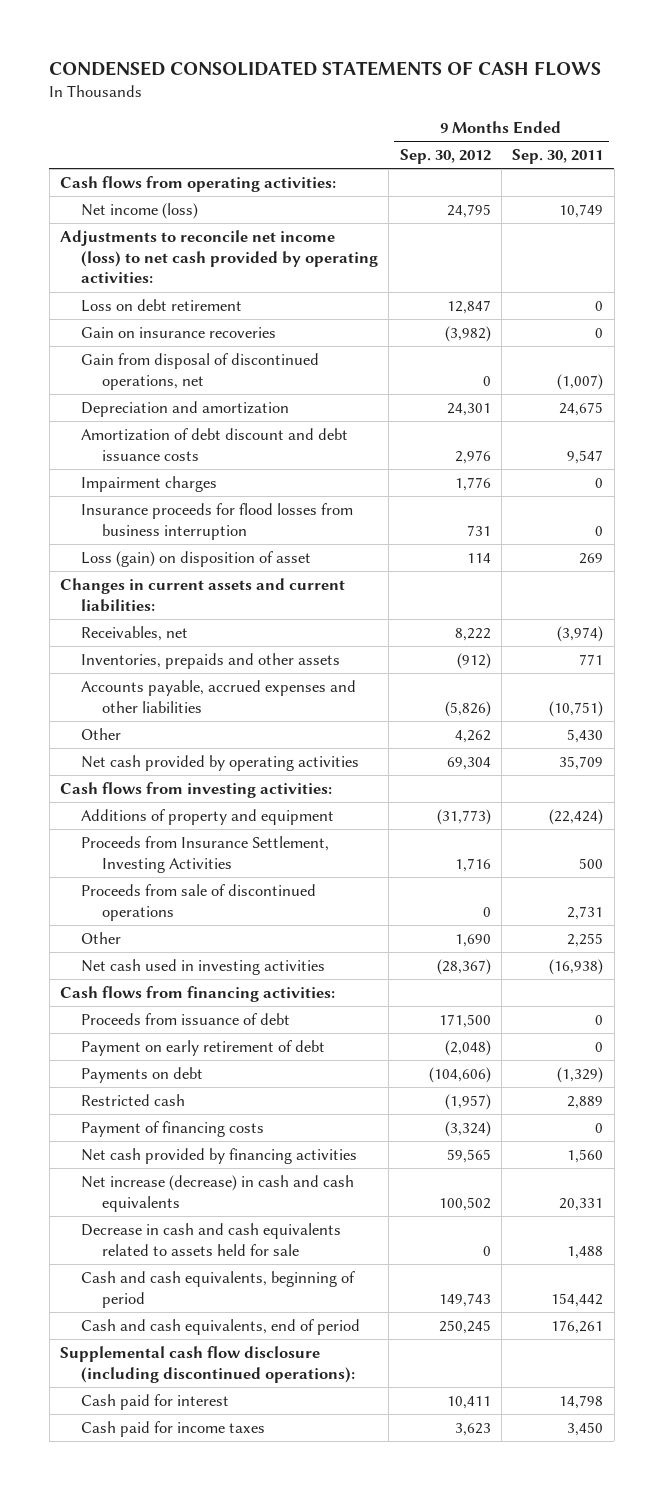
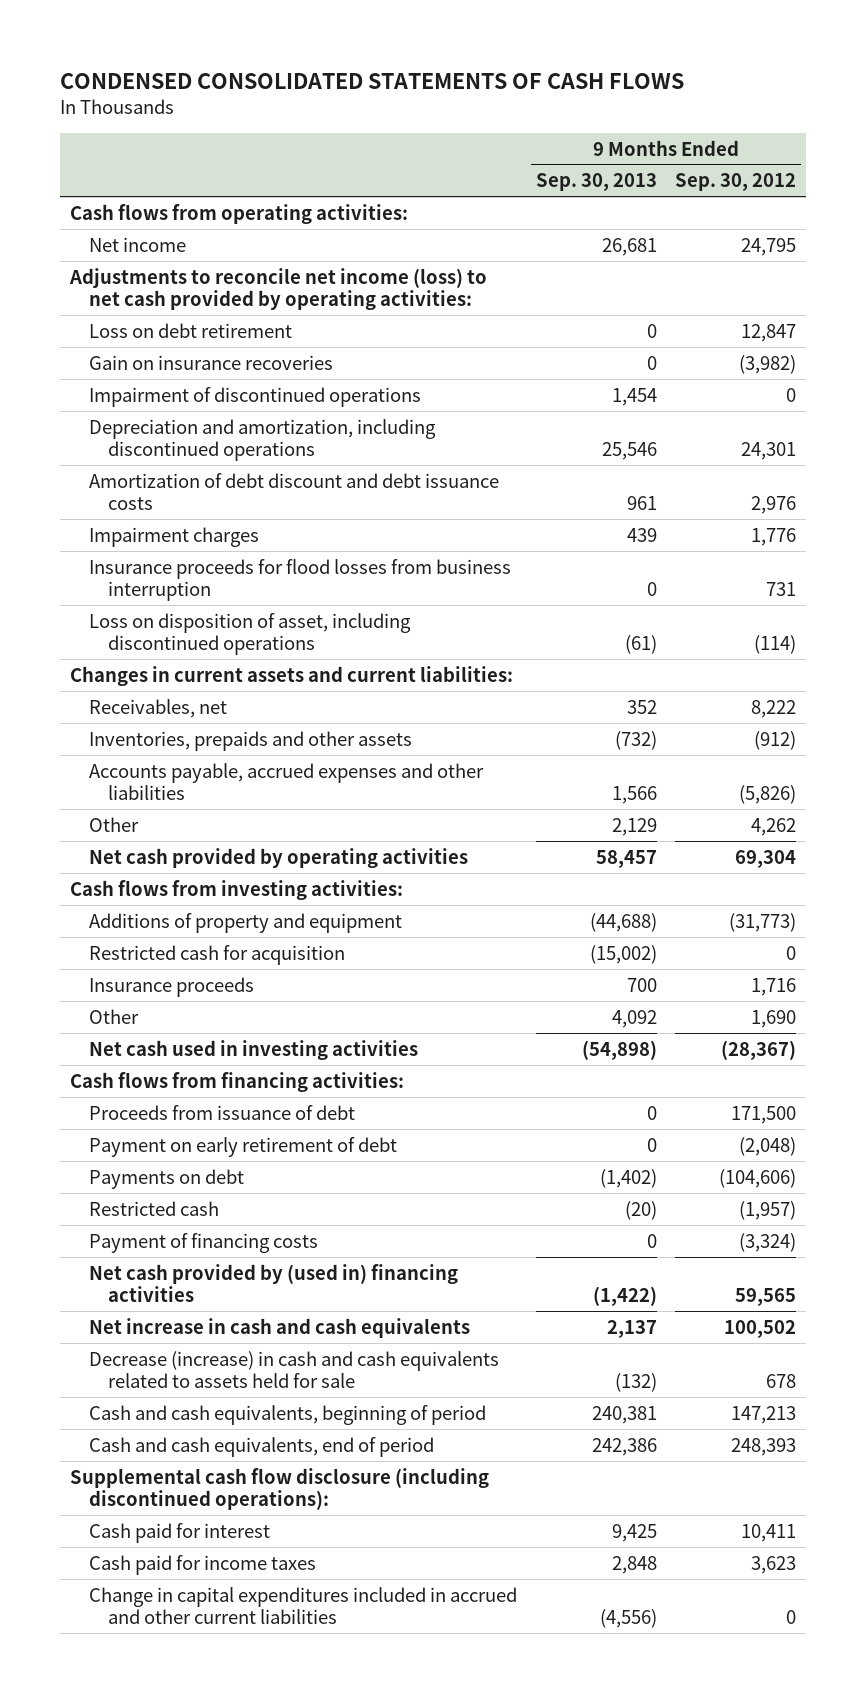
- | 9 Months Ended Sep. 30, 2012 | 9 Months Ended Sep. 30, 2011
+ | 9 Months Ended Sep. 30, 2013 | 9 Months Ended Sep. 30, 2012
- Net income (loss) | 24,795 | 10,749
+ Net income | 26,681 | 24,795
- Gain from disposal of discontinued operations, net | 0 | (1,007)
- Depreciation and amortization | 24,301 | 24,675
+ Impairment of discontinued operations | 1,454 | 0
+ Depreciation and amortization, including discontinued operations | 25,546 | 24,301
- Loss (gain) on disposition of asset | 114 | 269
+ Loss on disposition of asset, including discontinued operations | (61) | (114)
- Proceeds from Insurance Settlement, Investing Activities | 1,716 | 500
- Proceeds from sale of discontinued operations | 0 | 2,731
+ Restricted cash for acquisition | (15,002) | 0
+ Insurance proceeds | 700 | 1,716
- Net cash provided by financing activities | 59,565 | 1,560
- Net increase (decrease) in cash and cash equivalents | 100,502 | 20,331
- Decrease in cash and cash equivalents related to assets held for sale | 0 | 1,488
- Cash and cash equivalents, beginning of period | 149,743 | 154,442
- Cash and cash equivalents, end of period | 250,245 | 176,261
+ Net cash provided by (used in) financing activities | (1,422) | 59,565
+ Net increase in cash and cash equivalents | 2,137 | 100,502
+ Decrease (increase) in cash and cash equivalents related to assets held for sale | (132) | 678
+ Cash and cash equivalents, beginning of period | 240,381 | 147,213
+ Cash and cash equivalents, end of period | 242,386 | 248,393
+ Change in capital expenditures included in accrued and other current liabilities | (4,556) | 0

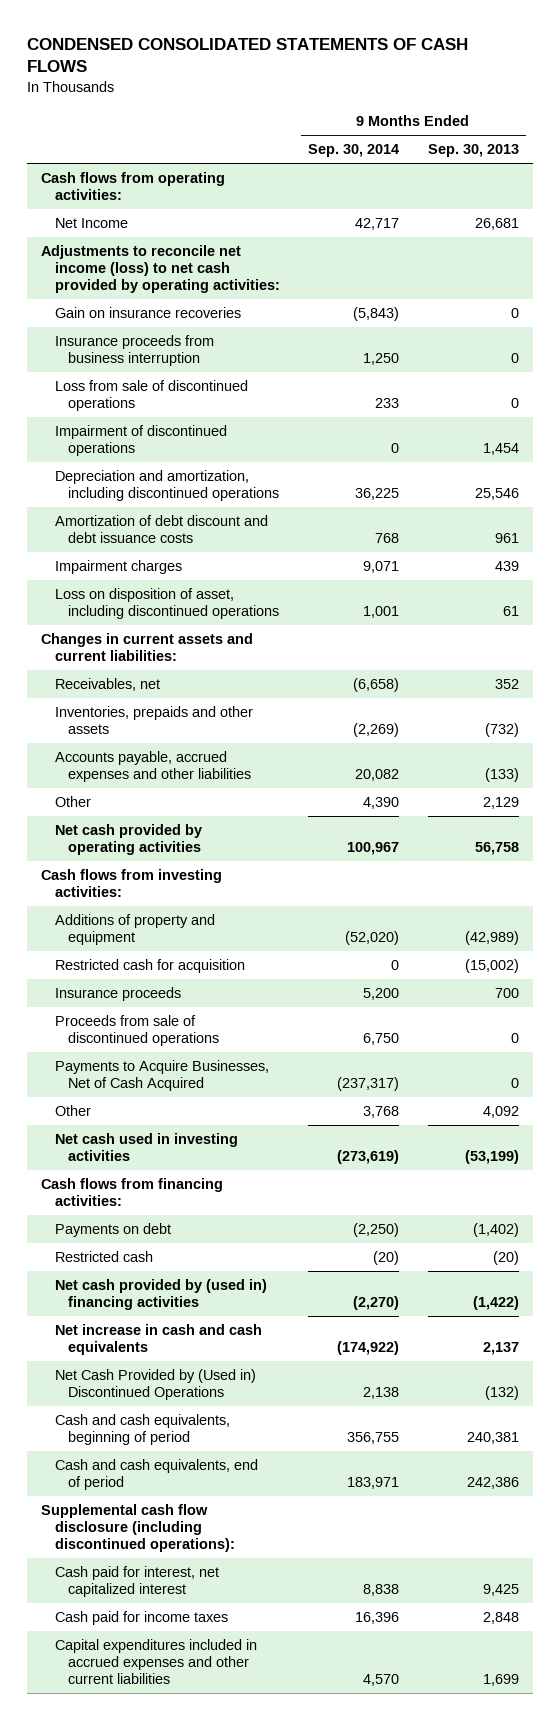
- | 9 Months Ended Sep. 30, 2013 | 9 Months Ended Sep. 30, 2012
+ | 9 Months Ended Sep. 30, 2014 | 9 Months Ended Sep. 30, 2013
- Net income | 26,681 | 24,795
+ Net Income | 42,717 | 26,681
- Loss on debt retirement | 0 | 12,847
+ Insurance proceeds from business interruption | 1,250 | 0
+ Loss from sale of discontinued operations | 233 | 0
- Insurance proceeds for flood losses from business interruption | 0 | 731
- Loss on disposition of asset, including discontinued operations | (61) | (114)
+ Loss on disposition of asset, including discontinued operations | 1,001 | 61
- Accounts payable, accrued expenses and other liabilities | 1,566 | (5,826)
+ Accounts payable, accrued expenses and other liabilities | 20,082 | (133)
- Net cash provided by operating activities | 58,457 | 69,304
+ Net cash provided by operating activities | 100,967 | 56,758
- Additions of property and equipment | (44,688) | (31,773)
+ Additions of property and equipment | (52,020) | (42,989)
+ Proceeds from sale of discontinued operations | 6,750 | 0
+ Payments to Acquire Businesses, Net of Cash Acquired | (237,317) | 0
- Net cash used in investing activities | (54,898) | (28,367)
+ Net cash used in investing activities | (273,619) | (53,199)
- Proceeds from issuance of debt | 0 | 171,500
- Payment on early retirement of debt | 0 | (2,048)
- Payment of financing costs | 0 | (3,324)
- Decrease (increase) in cash and cash equivalents related to assets held for sale | (132) | 678
+ Net Cash Provided by (Used in) Discontinued Operations | 2,138 | (132)
- Cash paid for interest | 9,425 | 10,411
+ Cash paid for interest, net capitalized interest | 8,838 | 9,425
- Change in capital expenditures included in accrued and other current liabilities | (4,556) | 0
+ Capital expenditures included in accrued expenses and other current liabilities | 4,570 | 1,699

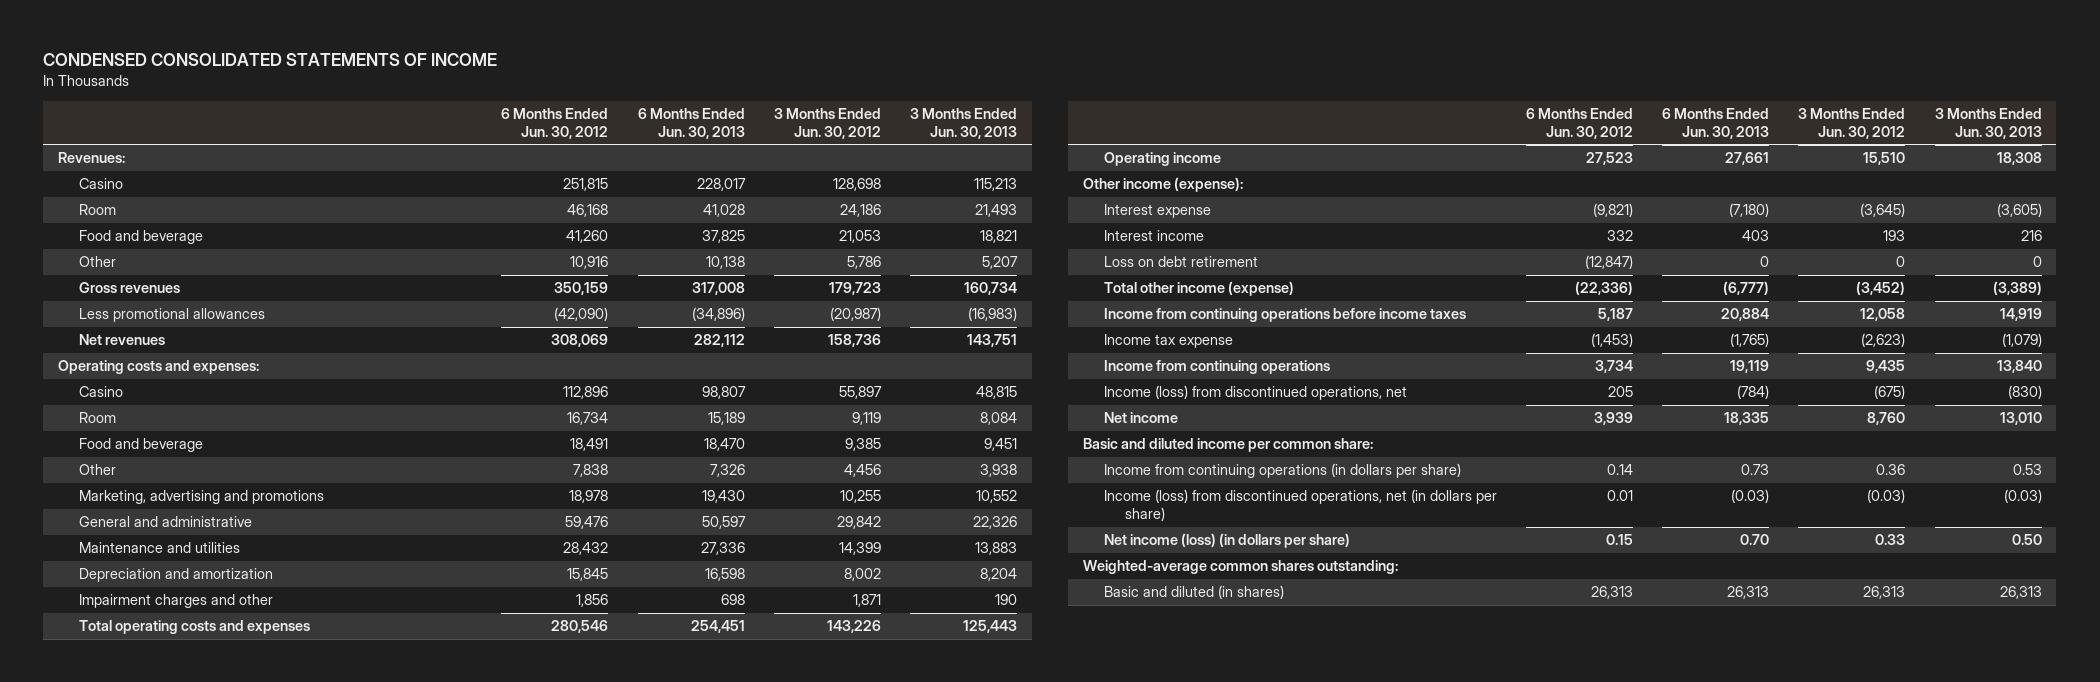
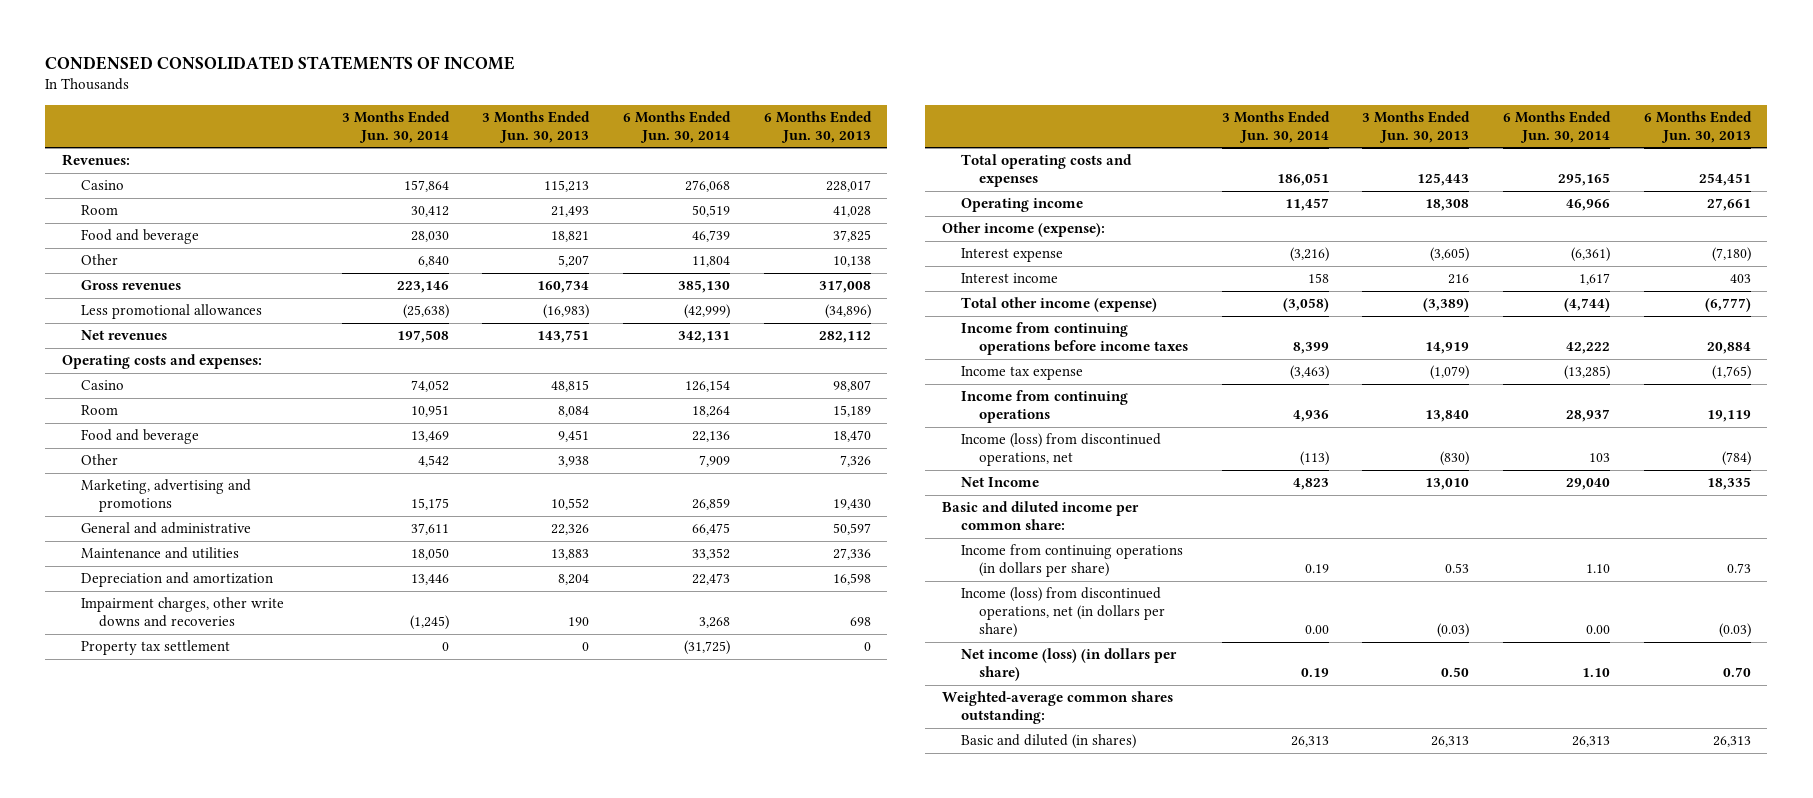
- | 6 Months Ended Jun. 30, 2012 | 6 Months Ended Jun. 30, 2013 | 3 Months Ended Jun. 30, 2012 | 3 Months Ended Jun. 30, 2013
+ | 3 Months Ended Jun. 30, 2014 | 3 Months Ended Jun. 30, 2013 | 6 Months Ended Jun. 30, 2014 | 6 Months Ended Jun. 30, 2013
- Impairment charges and other | 1,856 | 698 | 1,871 | 190
+ Impairment charges, other write downs and recoveries | (1,245) | 190 | 3,268 | 698
+ Property tax settlement | 0 | 0 | (31,725) | 0
- Loss on debt retirement | (12,847) | 0 | 0 | 0
- Net income | 3,939 | 18,335 | 8,760 | 13,010
+ Net Income | 4,823 | 13,010 | 29,040 | 18,335

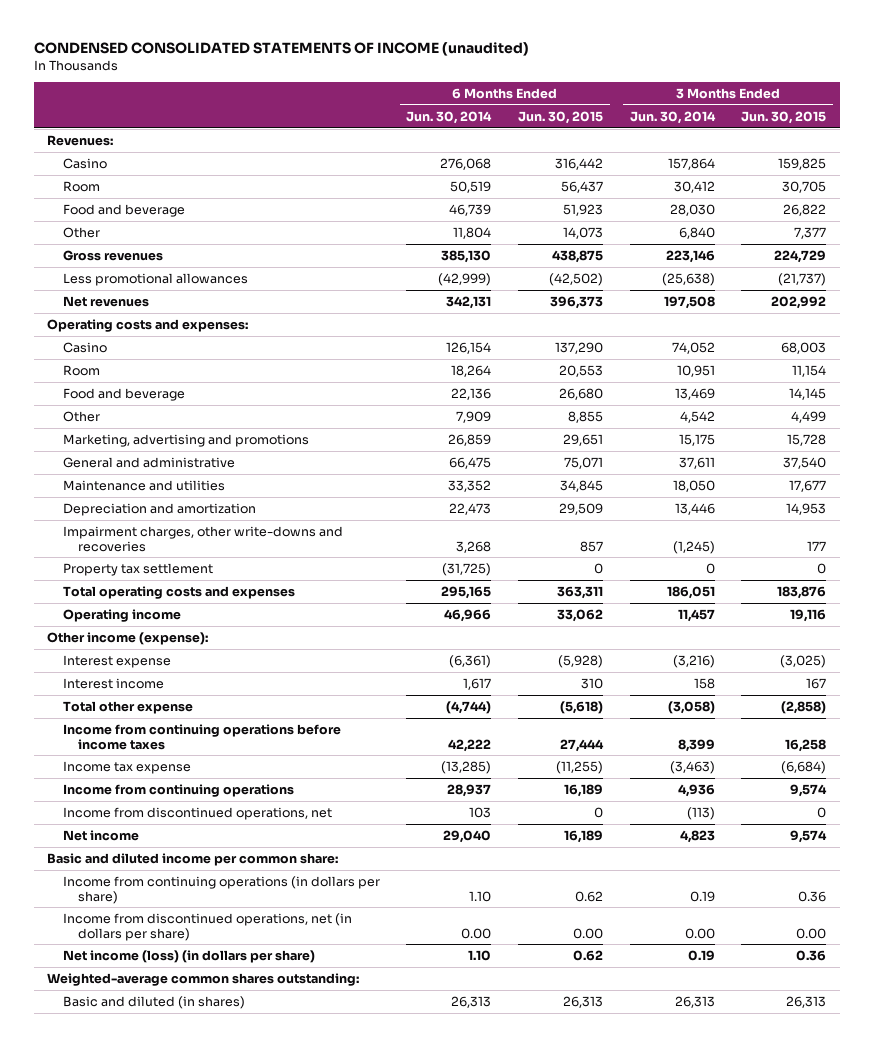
- CONDENSED CONSOLIDATED STATEMENTS OF INCOME
+ CONDENSED CONSOLIDATED STATEMENTS OF INCOME (unaudited)
- | 3 Months Ended Jun. 30, 2014 | 3 Months Ended Jun. 30, 2013 | 6 Months Ended Jun. 30, 2014 | 6 Months Ended Jun. 30, 2013
+ | 6 Months Ended Jun. 30, 2014 | 6 Months Ended Jun. 30, 2015 | 3 Months Ended Jun. 30, 2014 | 3 Months Ended Jun. 30, 2015
- Impairment charges, other write downs and recoveries | (1,245) | 190 | 3,268 | 698
+ Impairment charges, other write-downs and recoveries | 3,268 | 857 | (1,245) | 177
- Total other income (expense) | (3,058) | (3,389) | (4,744) | (6,777)
+ Total other expense | (4,744) | (5,618) | (3,058) | (2,858)
- Income (loss) from discontinued operations, net | (113) | (830) | 103 | (784)
- Net Income | 4,823 | 13,010 | 29,040 | 18,335
+ Income from discontinued operations, net | 103 | 0 | (113) | 0
+ Net income | 29,040 | 16,189 | 4,823 | 9,574
- Income (loss) from discontinued operations, net (in dollars per share) | 0.00 | (0.03) | 0.00 | (0.03)
+ Income from discontinued operations, net (in dollars per share) | 0.00 | 0.00 | 0.00 | 0.00

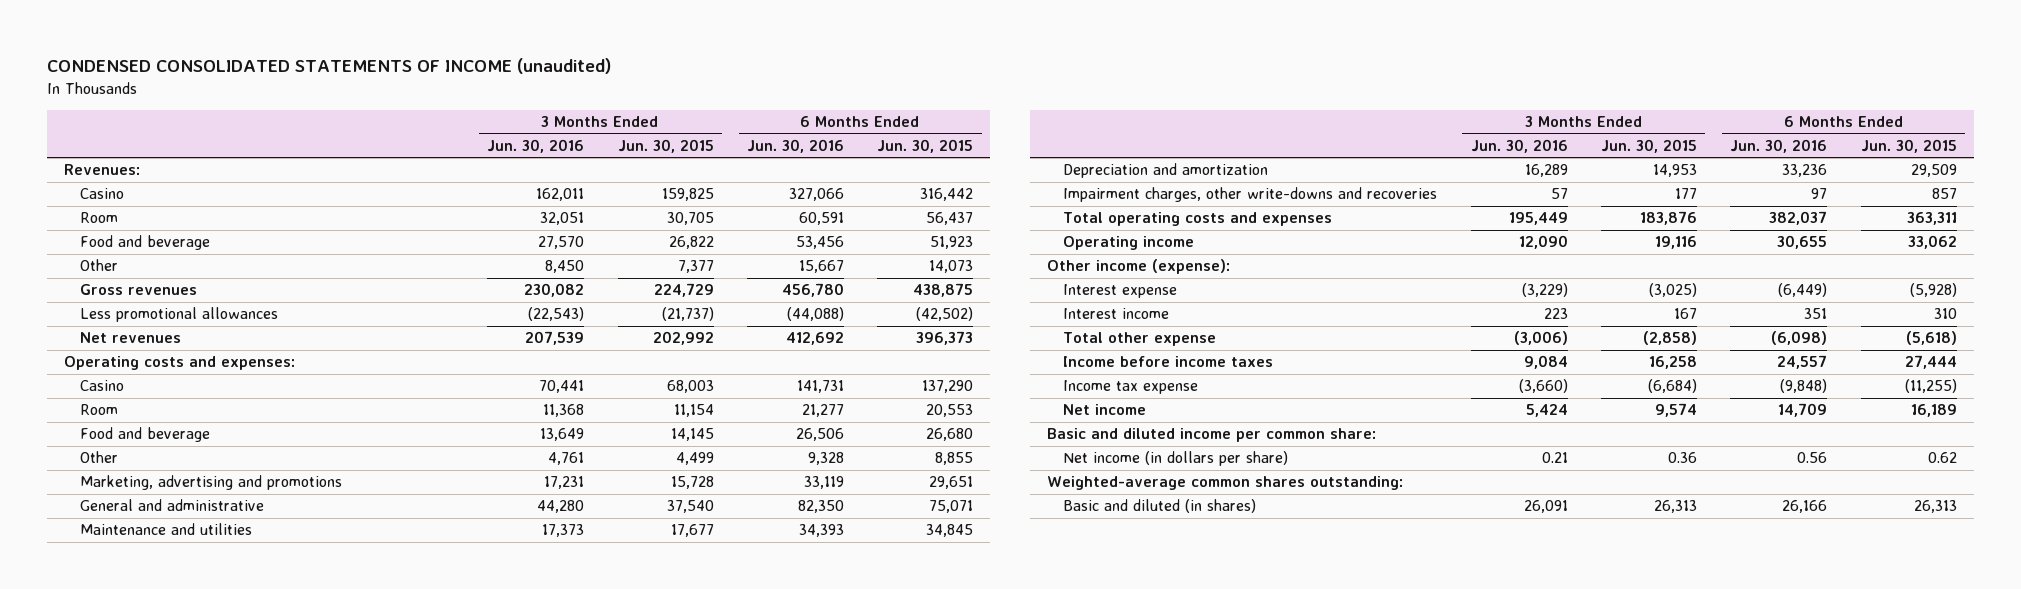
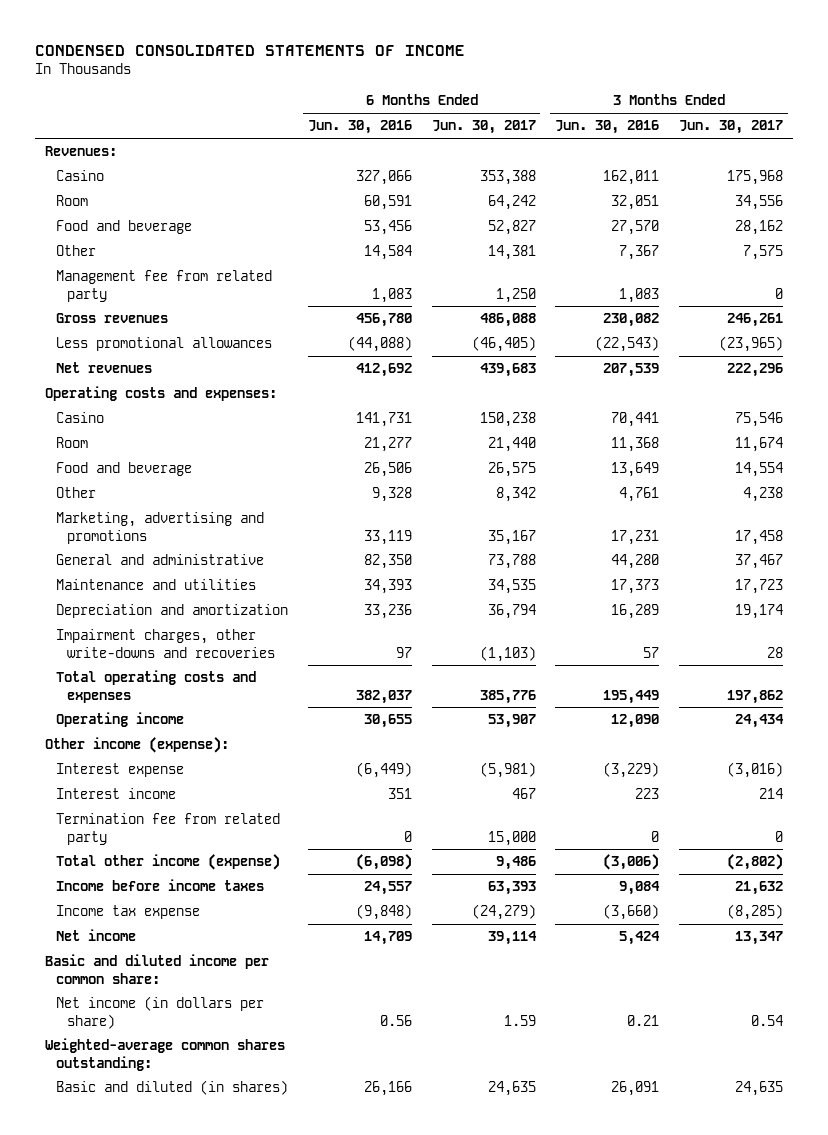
- CONDENSED CONSOLIDATED STATEMENTS OF INCOME (unaudited)
+ CONDENSED CONSOLIDATED STATEMENTS OF INCOME
- | 3 Months Ended Jun. 30, 2016 | 3 Months Ended Jun. 30, 2015 | 6 Months Ended Jun. 30, 2016 | 6 Months Ended Jun. 30, 2015
+ | 6 Months Ended Jun. 30, 2016 | 6 Months Ended Jun. 30, 2017 | 3 Months Ended Jun. 30, 2016 | 3 Months Ended Jun. 30, 2017
- Other | 8,450 | 7,377 | 15,667 | 14,073
+ Other | 14,584 | 14,381 | 7,367 | 7,575
+ Management fee from related party | 1,083 | 1,250 | 1,083 | 0
- Total other expense | (3,006) | (2,858) | (6,098) | (5,618)
+ Termination fee from related party | 0 | 15,000 | 0 | 0
+ Total other income (expense) | (6,098) | 9,486 | (3,006) | (2,802)

